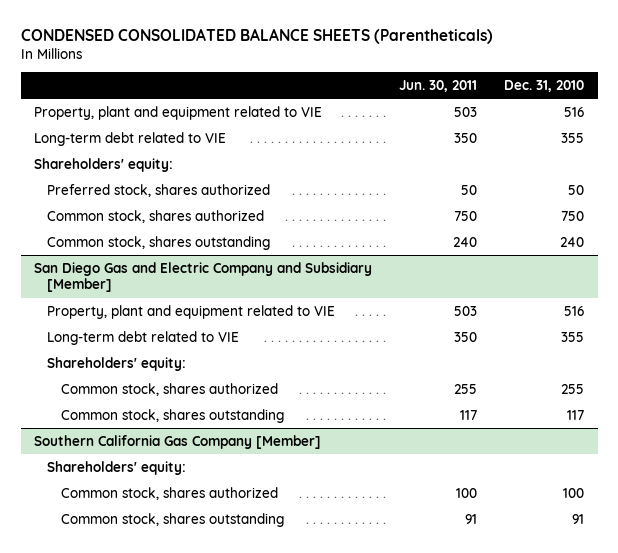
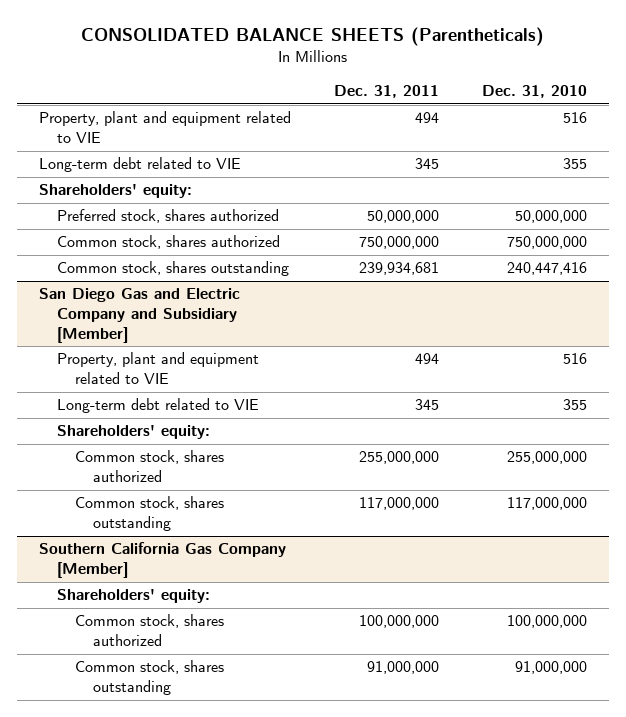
- CONDENSED CONSOLIDATED BALANCE SHEETS (Parentheticals)
+ CONSOLIDATED BALANCE SHEETS (Parentheticals)
- | Jun. 30, 2011 | Dec. 31, 2010
+ | Dec. 31, 2011 | Dec. 31, 2010
- Preferred stock, shares authorized | 50 | 50
- Common stock, shares authorized | 750 | 750
- Common stock, shares outstanding | 240 | 240
+ Preferred stock, shares authorized | 50,000,000 | 50,000,000
+ Common stock, shares authorized | 750,000,000 | 750,000,000
+ Common stock, shares outstanding | 239,934,681 | 240,447,416
@ San Diego Gas and Electric Company and Subsidiary [Member]
- Common stock, shares authorized | 255 | 255
- Common stock, shares outstanding | 117 | 117
+ Common stock, shares authorized | 255,000,000 | 255,000,000
+ Common stock, shares outstanding | 117,000,000 | 117,000,000
@ Southern California Gas Company [Member]
- Common stock, shares authorized | 100 | 100
- Common stock, shares outstanding | 91 | 91
+ Common stock, shares authorized | 100,000,000 | 100,000,000
+ Common stock, shares outstanding | 91,000,000 | 91,000,000

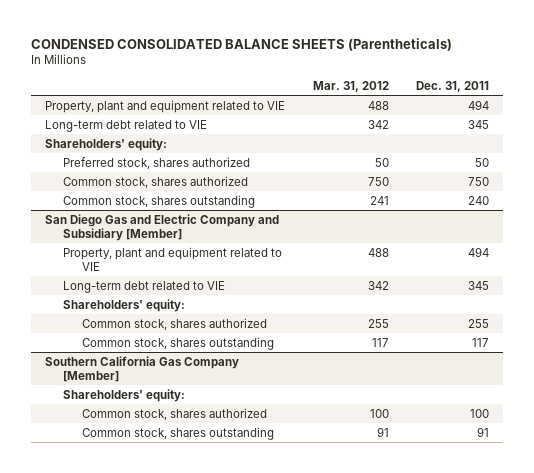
- CONSOLIDATED BALANCE SHEETS (Parentheticals)
+ CONDENSED CONSOLIDATED BALANCE SHEETS (Parentheticals)
- | Dec. 31, 2011 | Dec. 31, 2010
+ | Mar. 31, 2012 | Dec. 31, 2011
- Preferred stock, shares authorized | 50,000,000 | 50,000,000
- Common stock, shares authorized | 750,000,000 | 750,000,000
- Common stock, shares outstanding | 239,934,681 | 240,447,416
+ Preferred stock, shares authorized | 50 | 50
+ Common stock, shares authorized | 750 | 750
+ Common stock, shares outstanding | 241 | 240
@ San Diego Gas and Electric Company and Subsidiary [Member]
- Common stock, shares authorized | 255,000,000 | 255,000,000
- Common stock, shares outstanding | 117,000,000 | 117,000,000
+ Common stock, shares authorized | 255 | 255
+ Common stock, shares outstanding | 117 | 117
@ Southern California Gas Company [Member]
- Common stock, shares authorized | 100,000,000 | 100,000,000
- Common stock, shares outstanding | 91,000,000 | 91,000,000
+ Common stock, shares authorized | 100 | 100
+ Common stock, shares outstanding | 91 | 91

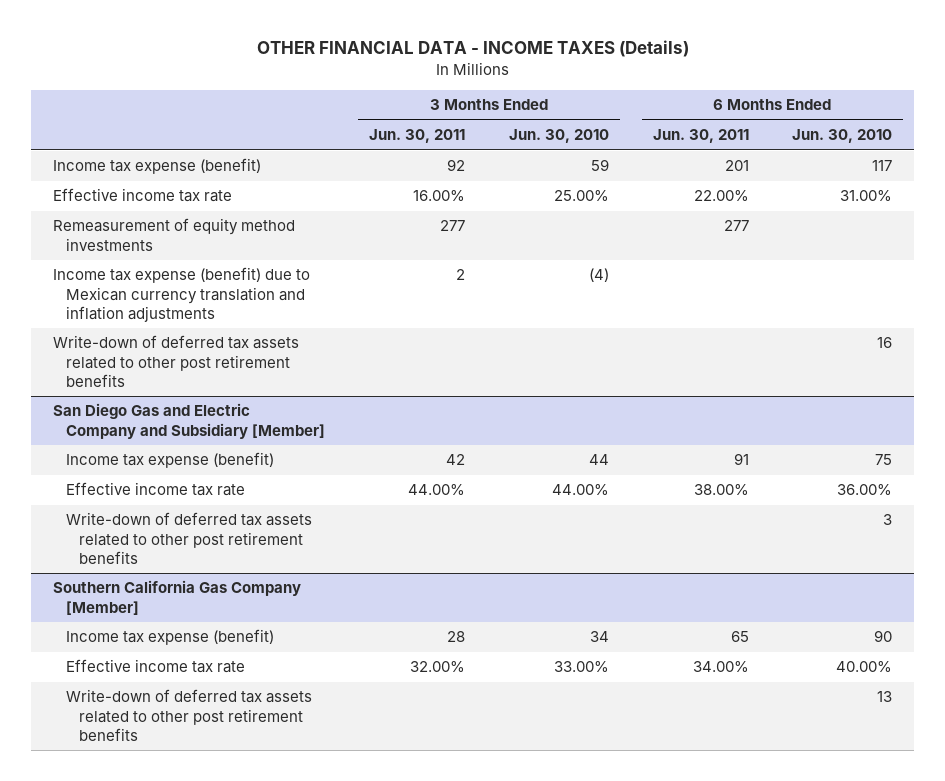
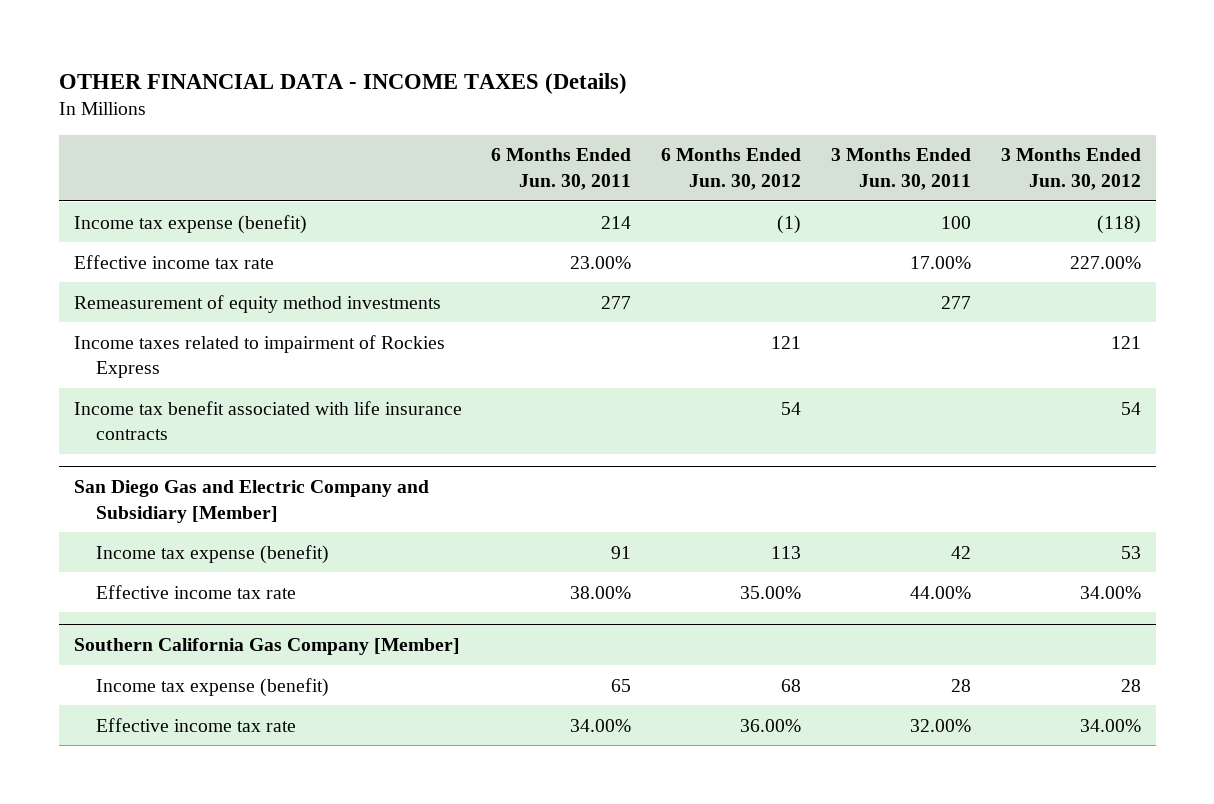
- | 3 Months Ended Jun. 30, 2011 | 3 Months Ended Jun. 30, 2010 | 6 Months Ended Jun. 30, 2011 | 6 Months Ended Jun. 30, 2010
+ | 6 Months Ended Jun. 30, 2011 | 6 Months Ended Jun. 30, 2012 | 3 Months Ended Jun. 30, 2011 | 3 Months Ended Jun. 30, 2012
- Income tax expense (benefit) | 92 | 59 | 201 | 117
- Effective income tax rate | 16.00% | 25.00% | 22.00% | 31.00%
+ Income tax expense (benefit) | 214 | (1) | 100 | (118)
+ Effective income tax rate | 23.00% | | 17.00% | 227.00%
- Income tax expense (benefit) due to Mexican currency translation and inflation adjustments | 2 | (4) | |
- Write-down of deferred tax assets related to other post retirement benefits | | | | 16
+ Income taxes related to impairment of Rockies Express | | 121 | | 121
+ Income tax benefit associated with life insurance contracts | | 54 | | 54
@ San Diego Gas and Electric Company and Subsidiary [Member]
- Write-down of deferred tax assets related to other post retirement benefits | | | | 3
@ Southern California Gas Company [Member]
- Write-down of deferred tax assets related to other post retirement benefits | | | | 13

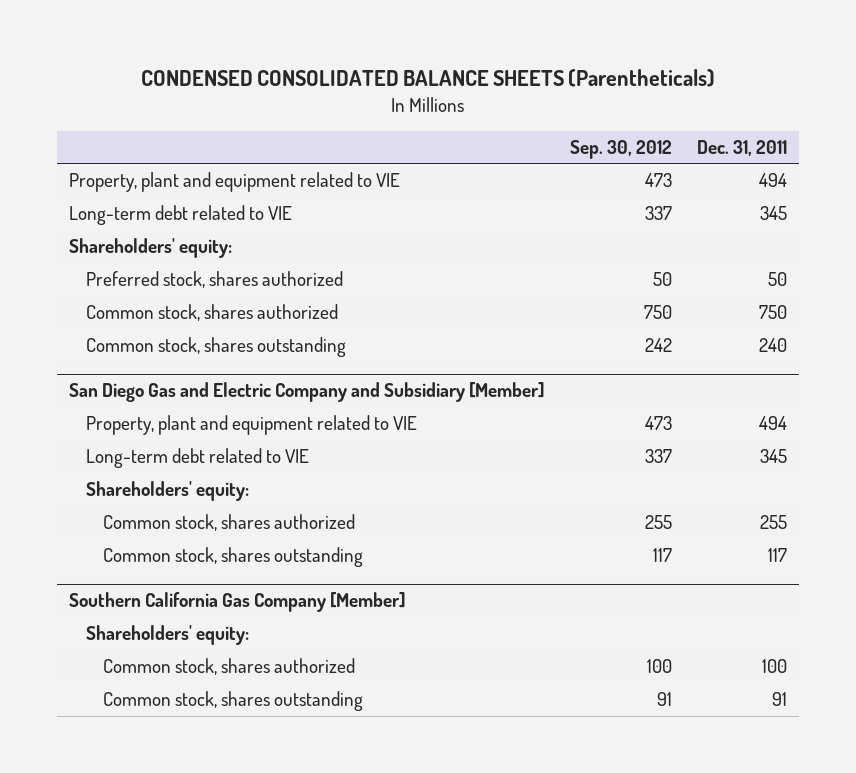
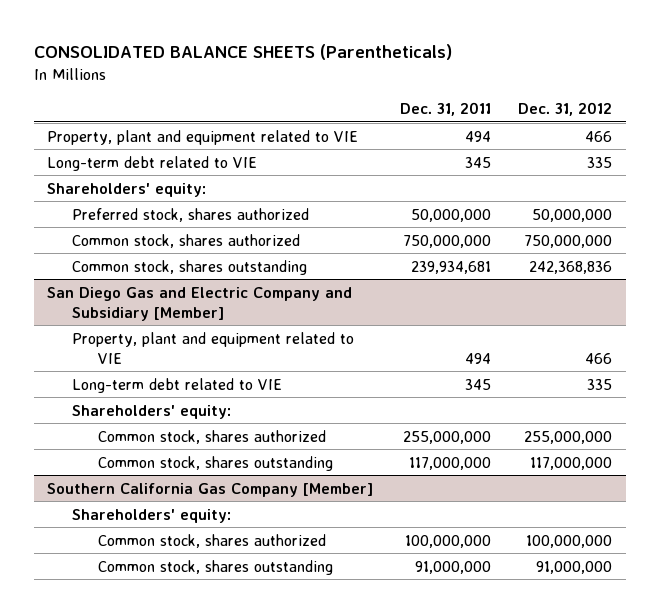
- CONDENSED CONSOLIDATED BALANCE SHEETS (Parentheticals)
+ CONSOLIDATED BALANCE SHEETS (Parentheticals)
- | Sep. 30, 2012 | Dec. 31, 2011
+ | Dec. 31, 2011 | Dec. 31, 2012
- Preferred stock, shares authorized | 50 | 50
- Common stock, shares authorized | 750 | 750
- Common stock, shares outstanding | 242 | 240
+ Preferred stock, shares authorized | 50,000,000 | 50,000,000
+ Common stock, shares authorized | 750,000,000 | 750,000,000
+ Common stock, shares outstanding | 239,934,681 | 242,368,836
@ San Diego Gas and Electric Company and Subsidiary [Member]
- Common stock, shares authorized | 255 | 255
- Common stock, shares outstanding | 117 | 117
+ Common stock, shares authorized | 255,000,000 | 255,000,000
+ Common stock, shares outstanding | 117,000,000 | 117,000,000
@ Southern California Gas Company [Member]
- Common stock, shares authorized | 100 | 100
- Common stock, shares outstanding | 91 | 91
+ Common stock, shares authorized | 100,000,000 | 100,000,000
+ Common stock, shares outstanding | 91,000,000 | 91,000,000

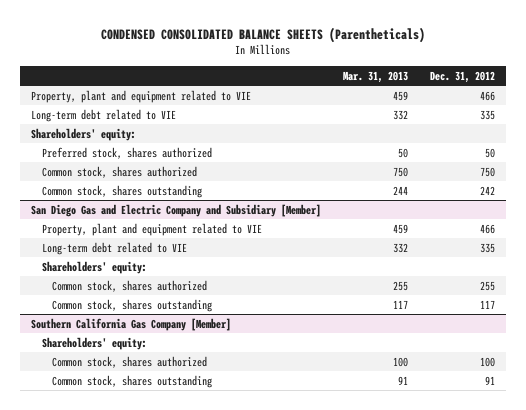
- CONSOLIDATED BALANCE SHEETS (Parentheticals)
+ CONDENSED CONSOLIDATED BALANCE SHEETS (Parentheticals)
- | Dec. 31, 2011 | Dec. 31, 2012
+ | Mar. 31, 2013 | Dec. 31, 2012
- Preferred stock, shares authorized | 50,000,000 | 50,000,000
- Common stock, shares authorized | 750,000,000 | 750,000,000
- Common stock, shares outstanding | 239,934,681 | 242,368,836
+ Preferred stock, shares authorized | 50 | 50
+ Common stock, shares authorized | 750 | 750
+ Common stock, shares outstanding | 244 | 242
@ San Diego Gas and Electric Company and Subsidiary [Member]
- Common stock, shares authorized | 255,000,000 | 255,000,000
- Common stock, shares outstanding | 117,000,000 | 117,000,000
+ Common stock, shares authorized | 255 | 255
+ Common stock, shares outstanding | 117 | 117
@ Southern California Gas Company [Member]
- Common stock, shares authorized | 100,000,000 | 100,000,000
- Common stock, shares outstanding | 91,000,000 | 91,000,000
+ Common stock, shares authorized | 100 | 100
+ Common stock, shares outstanding | 91 | 91

